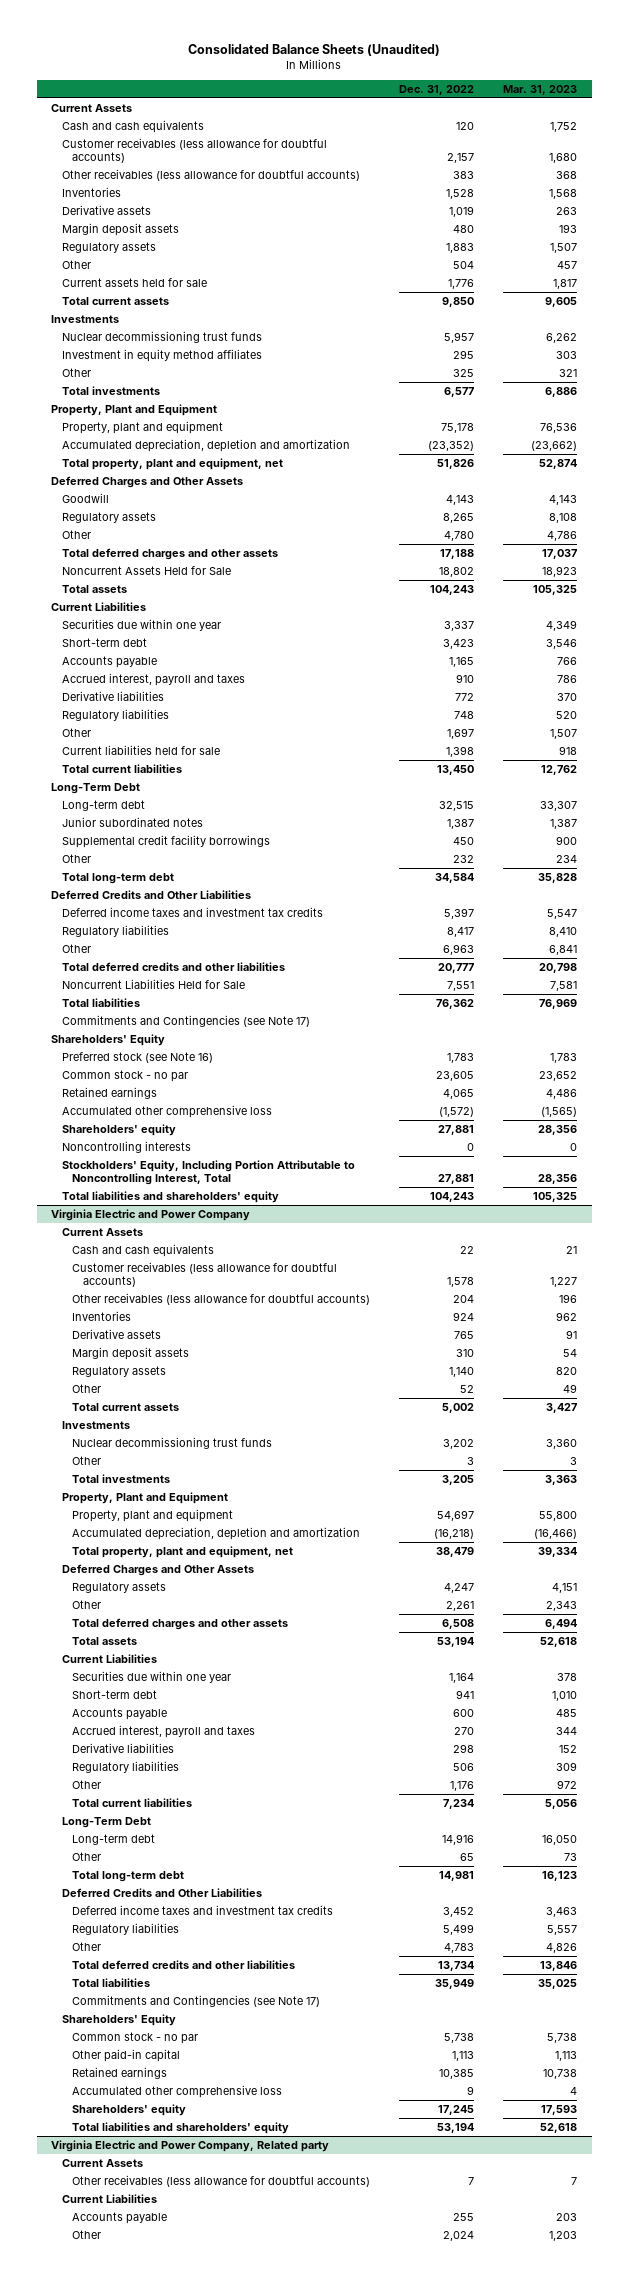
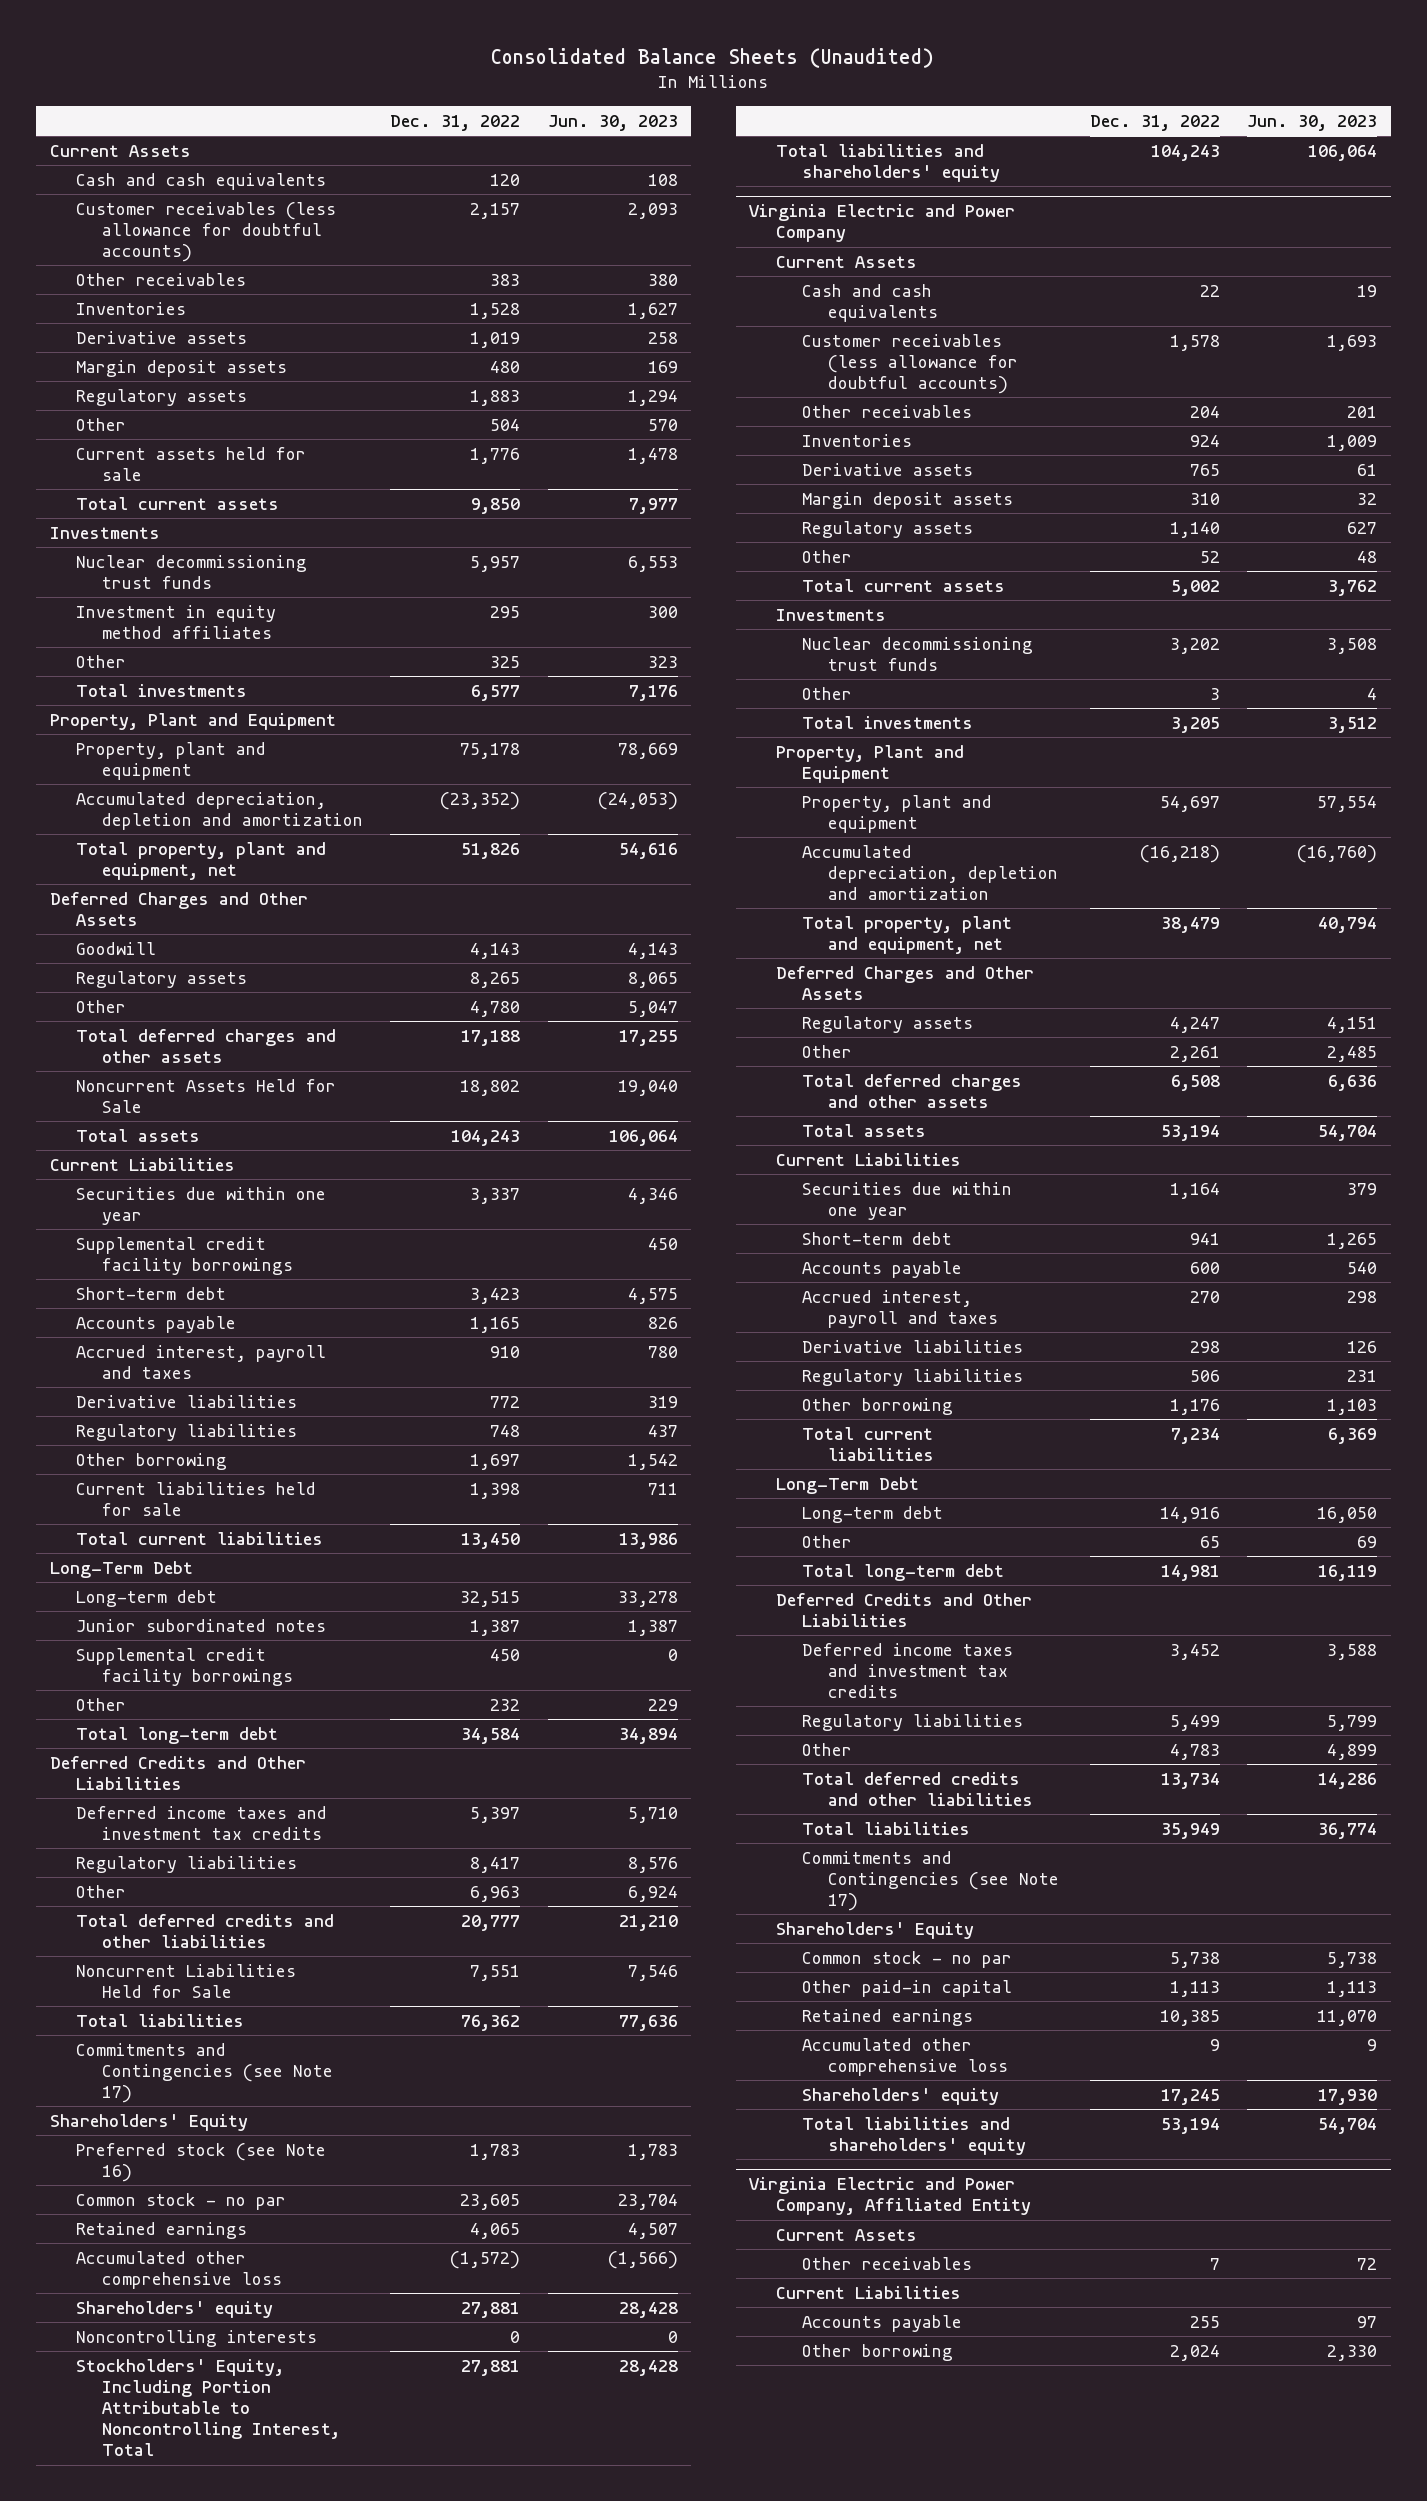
- | Dec. 31, 2022 | Mar. 31, 2023
+ | Dec. 31, 2022 | Jun. 30, 2023
- Other receivables (less allowance for doubtful accounts) | 383 | 368
+ Other receivables | 383 | 380
+ Supplemental credit facility borrowings | | 450
- Other | 1,697 | 1,507
+ Other borrowing | 1,697 | 1,542
@ Virginia Electric and Power Company
- Other receivables (less allowance for doubtful accounts) | 204 | 196
+ Other receivables | 204 | 201
- Other | 1,176 | 972
+ Other borrowing | 1,176 | 1,103
- Virginia Electric and Power Company, Related party
+ Virginia Electric and Power Company, Affiliated Entity
- Other receivables (less allowance for doubtful accounts) | 7 | 7
+ Other receivables | 7 | 72
- Other | 2,024 | 1,203
+ Other borrowing | 2,024 | 2,330

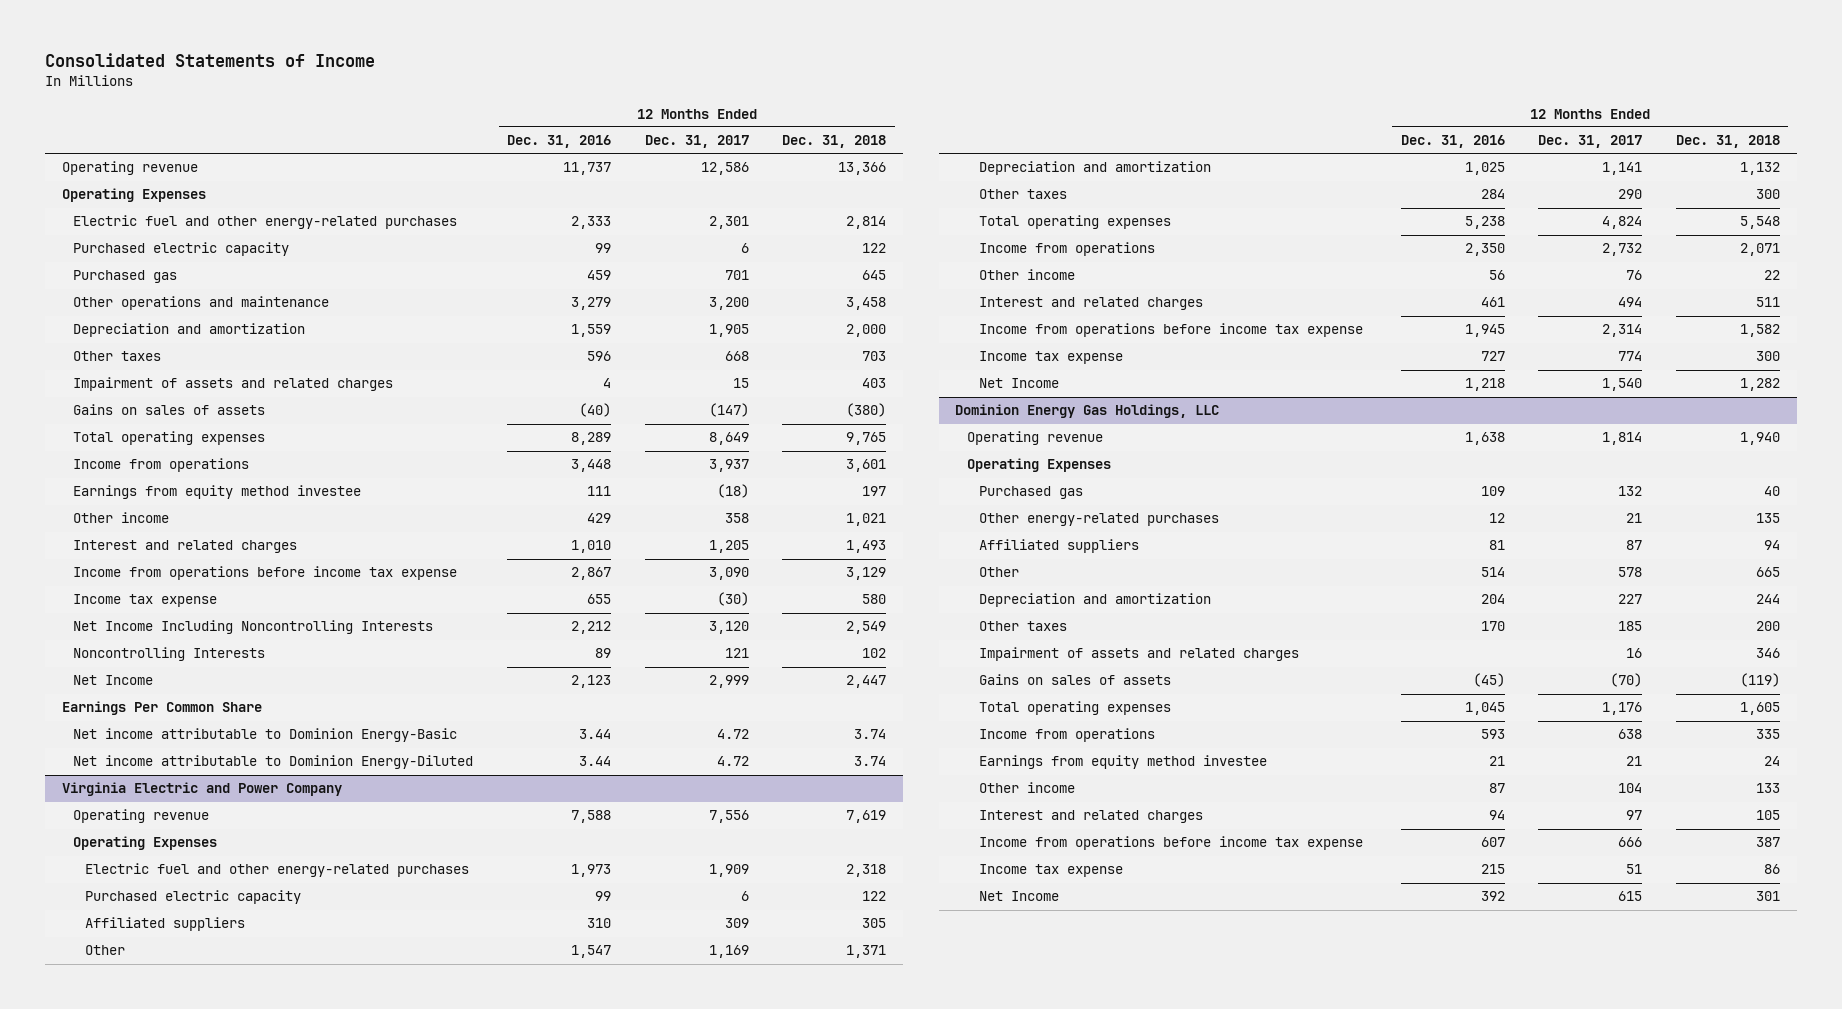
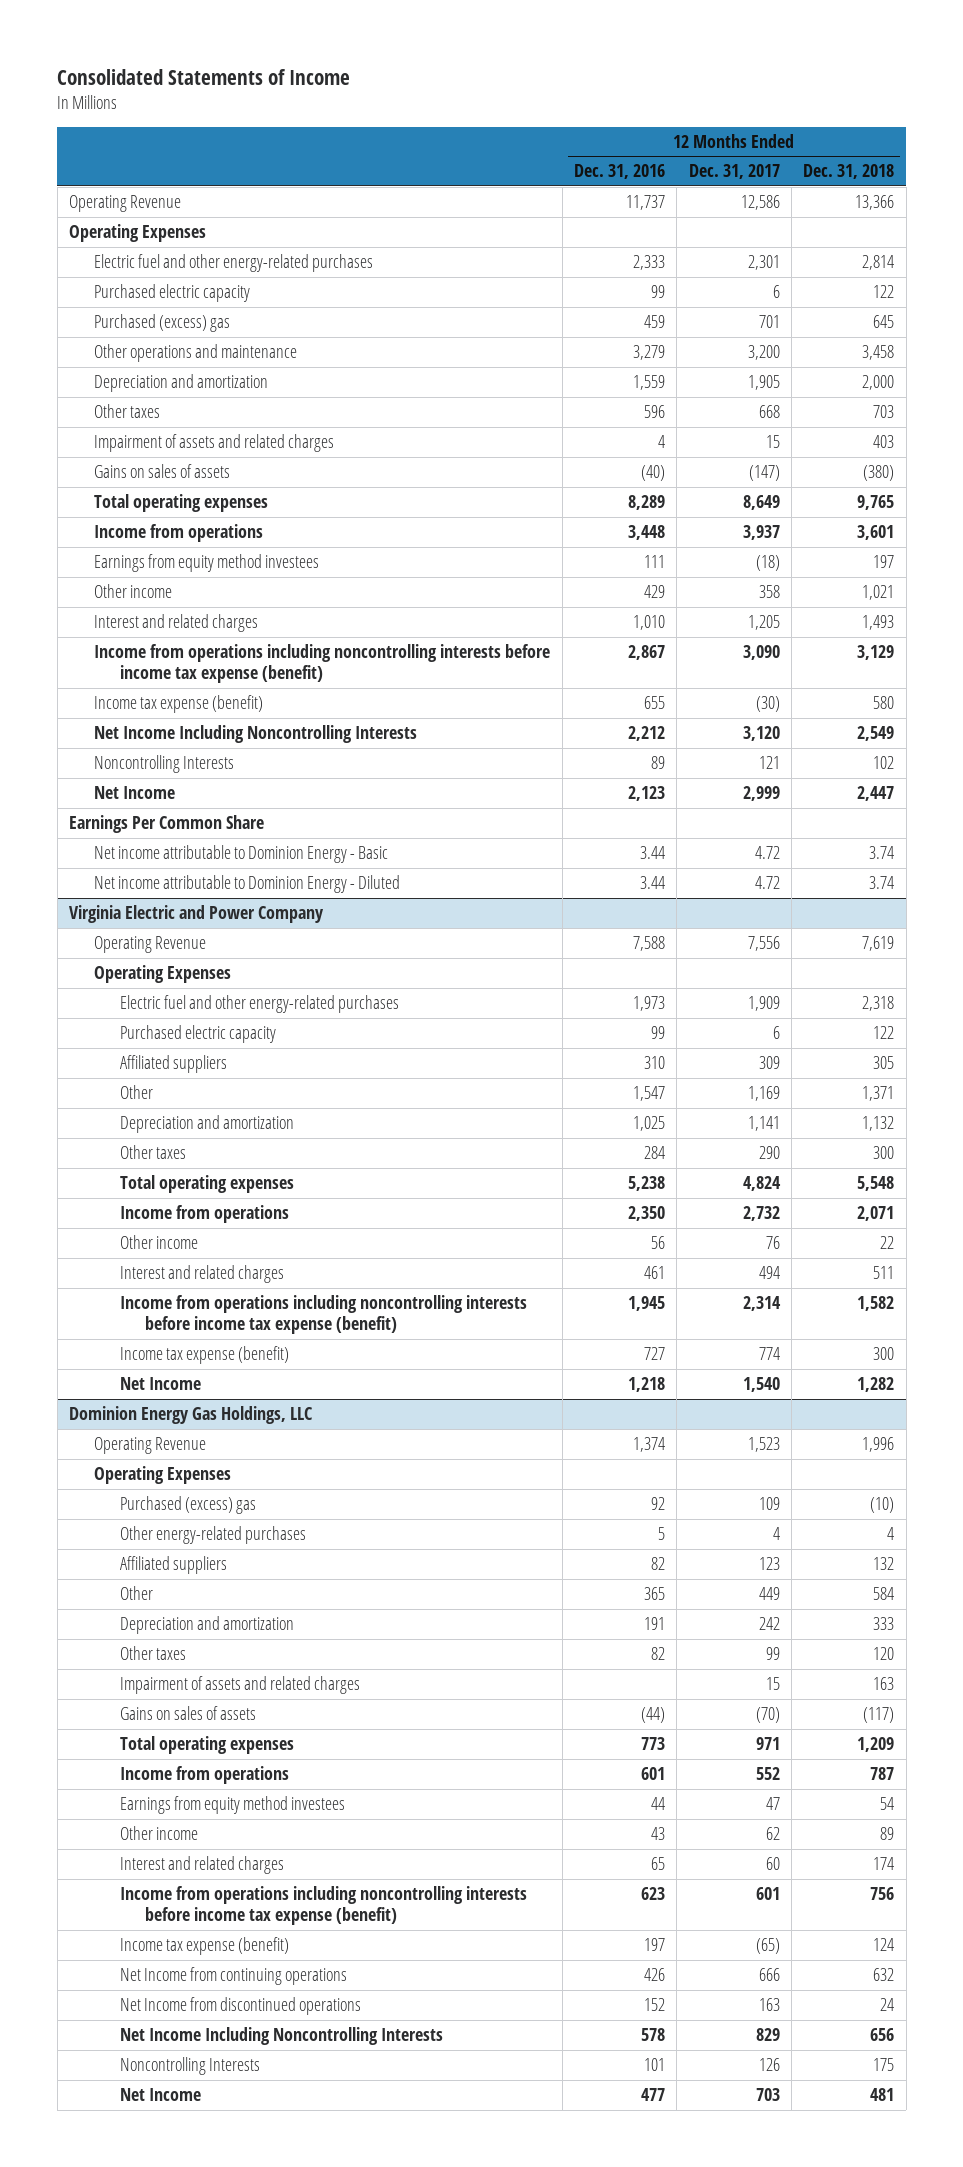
- Operating revenue | 11,737 | 12,586 | 13,366
+ Operating Revenue | 11,737 | 12,586 | 13,366
- Purchased gas | 459 | 701 | 645
+ Purchased (excess) gas | 459 | 701 | 645
- Earnings from equity method investee | 111 | (18) | 197
+ Earnings from equity method investees | 111 | (18) | 197
- Income from operations before income tax expense | 2,867 | 3,090 | 3,129
- Income tax expense | 655 | (30) | 580
+ Income from operations including noncontrolling interests before income tax expense (benefit) | 2,867 | 3,090 | 3,129
+ Income tax expense (benefit) | 655 | (30) | 580
- Net income attributable to Dominion Energy-Basic | 3.44 | 4.72 | 3.74
- Net income attributable to Dominion Energy-Diluted | 3.44 | 4.72 | 3.74
+ Net income attributable to Dominion Energy - Basic | 3.44 | 4.72 | 3.74
+ Net income attributable to Dominion Energy - Diluted | 3.44 | 4.72 | 3.74
@ Virginia Electric and Power Company
- Operating revenue | 7,588 | 7,556 | 7,619
+ Operating Revenue | 7,588 | 7,556 | 7,619
- Income from operations before income tax expense | 1,945 | 2,314 | 1,582
- Income tax expense | 727 | 774 | 300
+ Income from operations including noncontrolling interests before income tax expense (benefit) | 1,945 | 2,314 | 1,582
+ Income tax expense (benefit) | 727 | 774 | 300
@ Dominion Energy Gas Holdings, LLC
- Operating revenue | 1,638 | 1,814 | 1,940
+ Operating Revenue | 1,374 | 1,523 | 1,996
- Purchased gas | 109 | 132 | 40
- Other energy-related purchases | 12 | 21 | 135
- Affiliated suppliers | 81 | 87 | 94
- Other | 514 | 578 | 665
- Depreciation and amortization | 204 | 227 | 244
- Other taxes | 170 | 185 | 200
- Impairment of assets and related charges | | 16 | 346
- Gains on sales of assets | (45) | (70) | (119)
- Total operating expenses | 1,045 | 1,176 | 1,605
- Income from operations | 593 | 638 | 335
- Earnings from equity method investee | 21 | 21 | 24
- Other income | 87 | 104 | 133
- Interest and related charges | 94 | 97 | 105
- Income from operations before income tax expense | 607 | 666 | 387
- Income tax expense | 215 | 51 | 86
- Net Income | 392 | 615 | 301
+ Purchased (excess) gas | 92 | 109 | (10)
+ Other energy-related purchases | 5 | 4 | 4
+ Affiliated suppliers | 82 | 123 | 132
+ Other | 365 | 449 | 584
+ Depreciation and amortization | 191 | 242 | 333
+ Other taxes | 82 | 99 | 120
+ Impairment of assets and related charges | | 15 | 163
+ Gains on sales of assets | (44) | (70) | (117)
+ Total operating expenses | 773 | 971 | 1,209
+ Income from operations | 601 | 552 | 787
+ Earnings from equity method investees | 44 | 47 | 54
+ Other income | 43 | 62 | 89
+ Interest and related charges | 65 | 60 | 174
+ Income from operations including noncontrolling interests before income tax expense (benefit) | 623 | 601 | 756
+ Income tax expense (benefit) | 197 | (65) | 124
+ Net Income from continuing operations | 426 | 666 | 632
+ Net Income from discontinued operations | 152 | 163 | 24
+ Net Income Including Noncontrolling Interests | 578 | 829 | 656
+ Noncontrolling Interests | 101 | 126 | 175
+ Net Income | 477 | 703 | 481

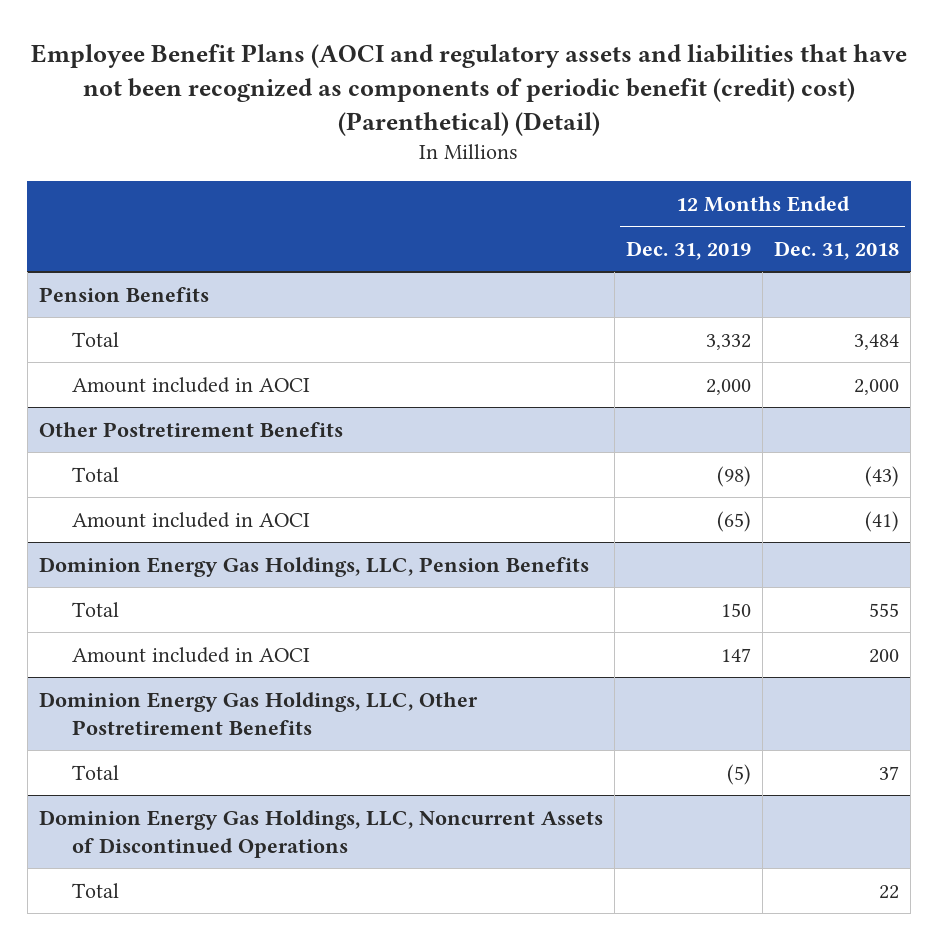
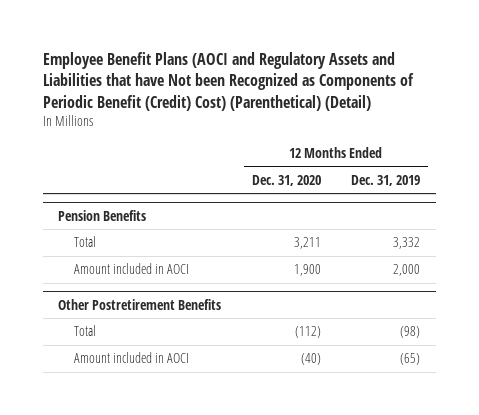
- Employee Benefit Plans (AOCI and regulatory assets and liabilities that have not been recognized as components of periodic benefit (credit) cost) (Parenthetical) (Detail)
+ Employee Benefit Plans (AOCI and Regulatory Assets and Liabilities that have Not been Recognized as Components of Periodic Benefit (Credit) Cost) (Parenthetical) (Detail)
- | 12 Months Ended Dec. 31, 2019 | 12 Months Ended Dec. 31, 2018
+ | 12 Months Ended Dec. 31, 2020 | 12 Months Ended Dec. 31, 2019
- Dominion Energy Gas Holdings, LLC, Pension Benefits
- Total | 150 | 555
- Amount included in AOCI | 147 | 200
- Dominion Energy Gas Holdings, LLC, Other Postretirement Benefits
- Total | (5) | 37
- Dominion Energy Gas Holdings, LLC, Noncurrent Assets of Discontinued Operations
- Total | | 22

